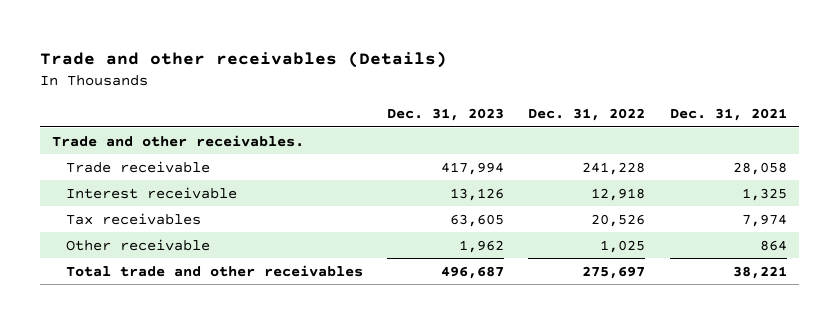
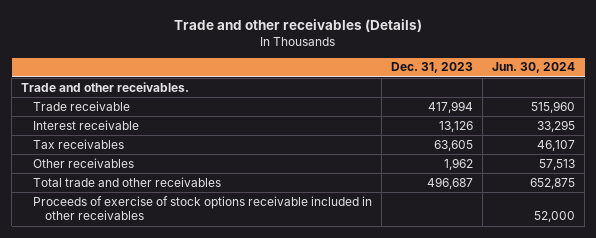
- | Dec. 31, 2023 | Dec. 31, 2022 | Dec. 31, 2021
+ | Dec. 31, 2023 | Jun. 30, 2024
- Other receivable | 1,962 | 1,025 | 864
+ Other receivables | 1,962 | 57,513
+ Proceeds of exercise of stock options receivable included in other receivables | | 52,000

